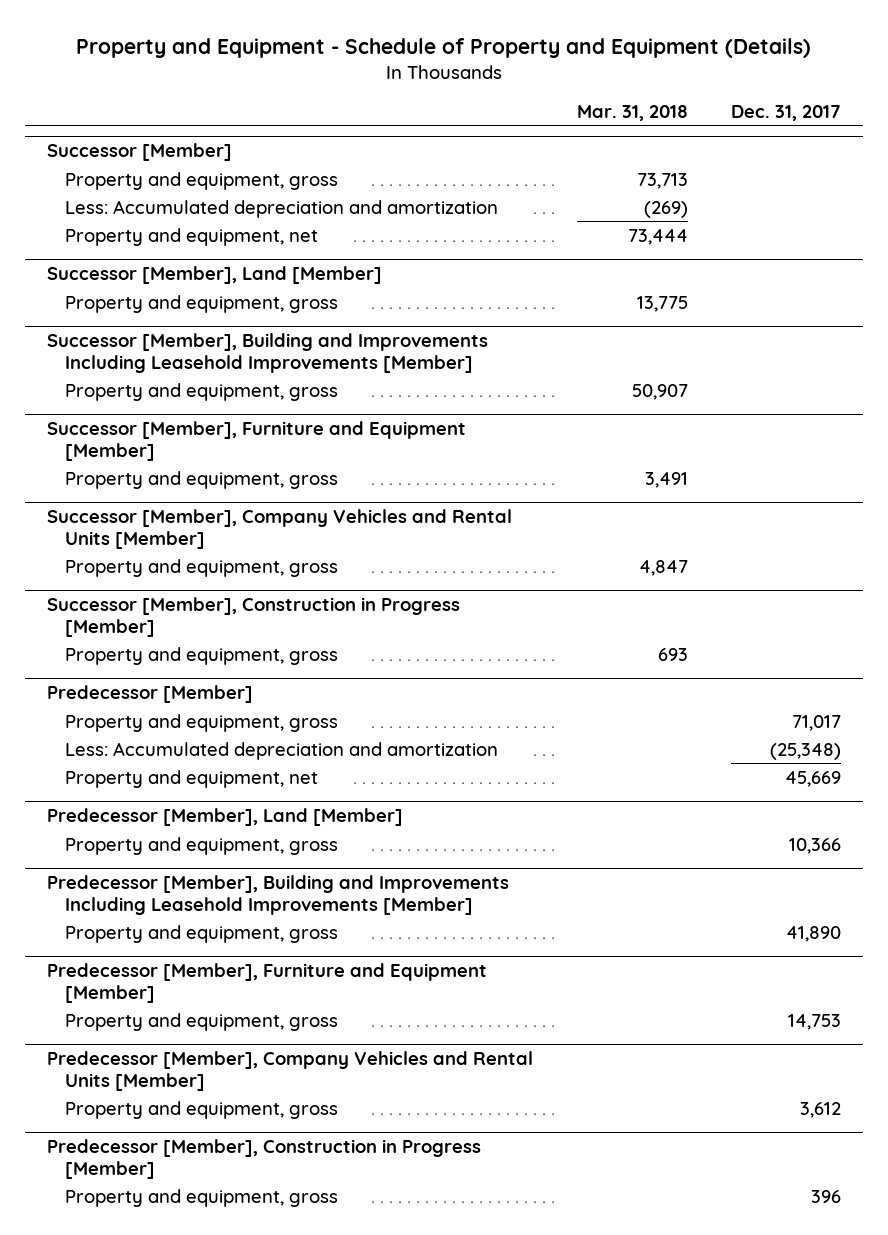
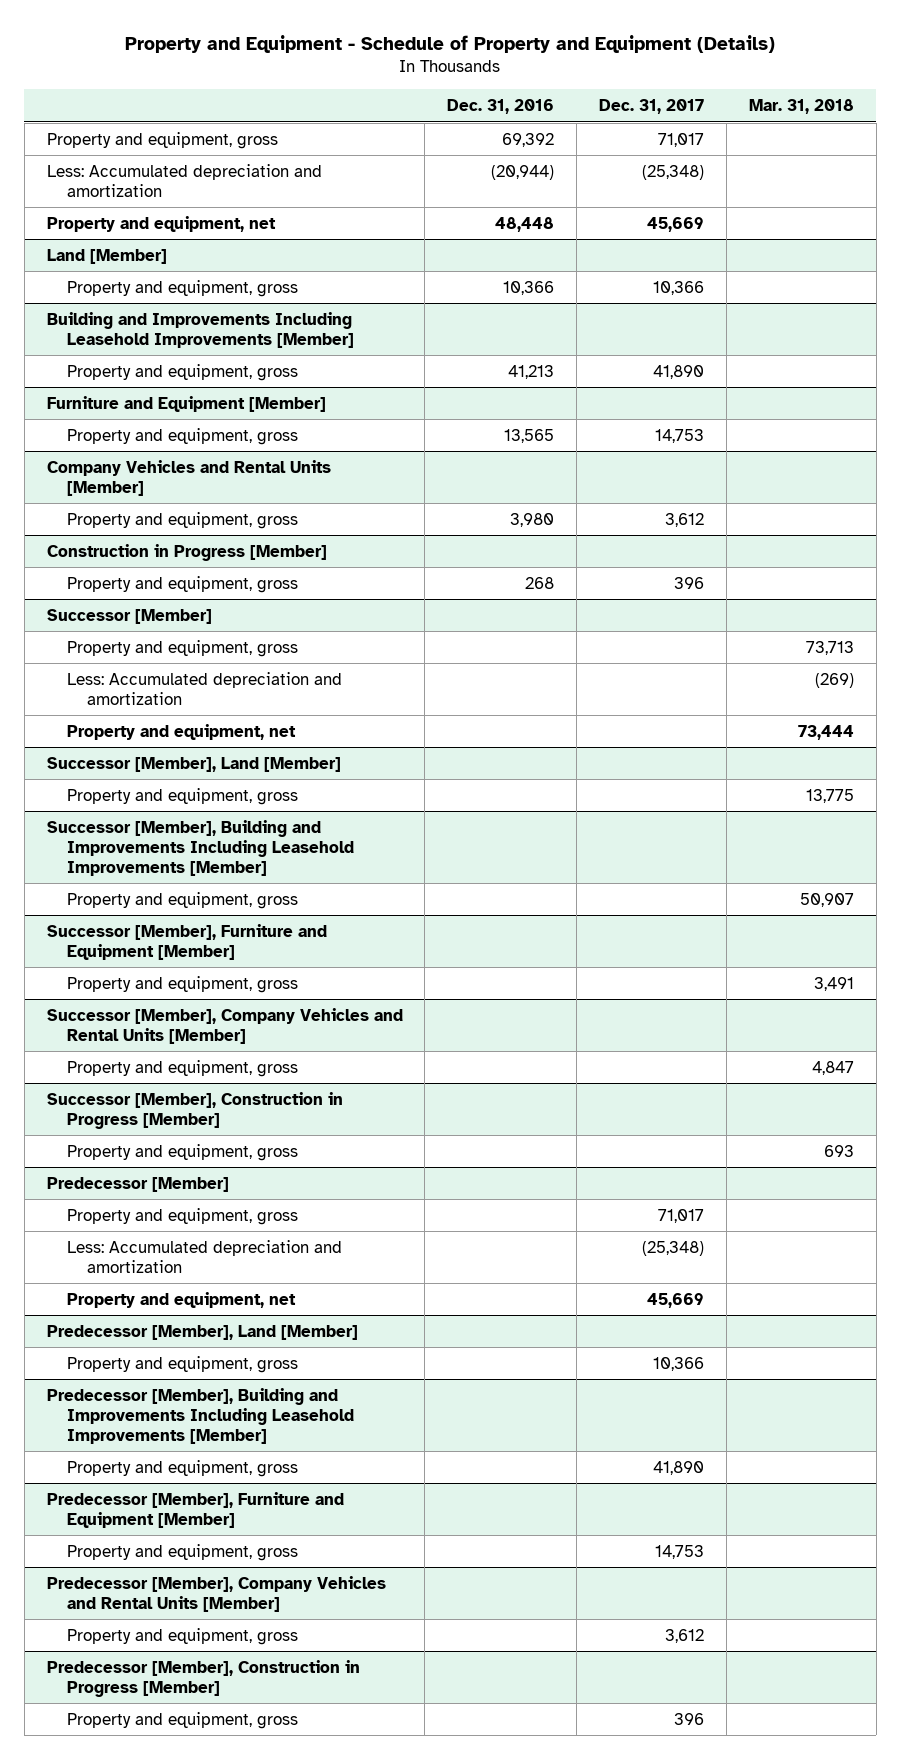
- | Mar. 31, 2018 | Dec. 31, 2017
+ | Dec. 31, 2016 | Dec. 31, 2017 | Mar. 31, 2018
+ Property and equipment, gross | 69,392 | 71,017 |
+ Less: Accumulated depreciation and amortization | (20,944) | (25,348) |
+ Property and equipment, net | 48,448 | 45,669 |
+ Land [Member]
+ Property and equipment, gross | 10,366 | 10,366 |
+ Building and Improvements Including Leasehold Improvements [Member]
+ Property and equipment, gross | 41,213 | 41,890 |
+ Furniture and Equipment [Member]
+ Property and equipment, gross | 13,565 | 14,753 |
+ Company Vehicles and Rental Units [Member]
+ Property and equipment, gross | 3,980 | 3,612 |
+ Construction in Progress [Member]
+ Property and equipment, gross | 268 | 396 |

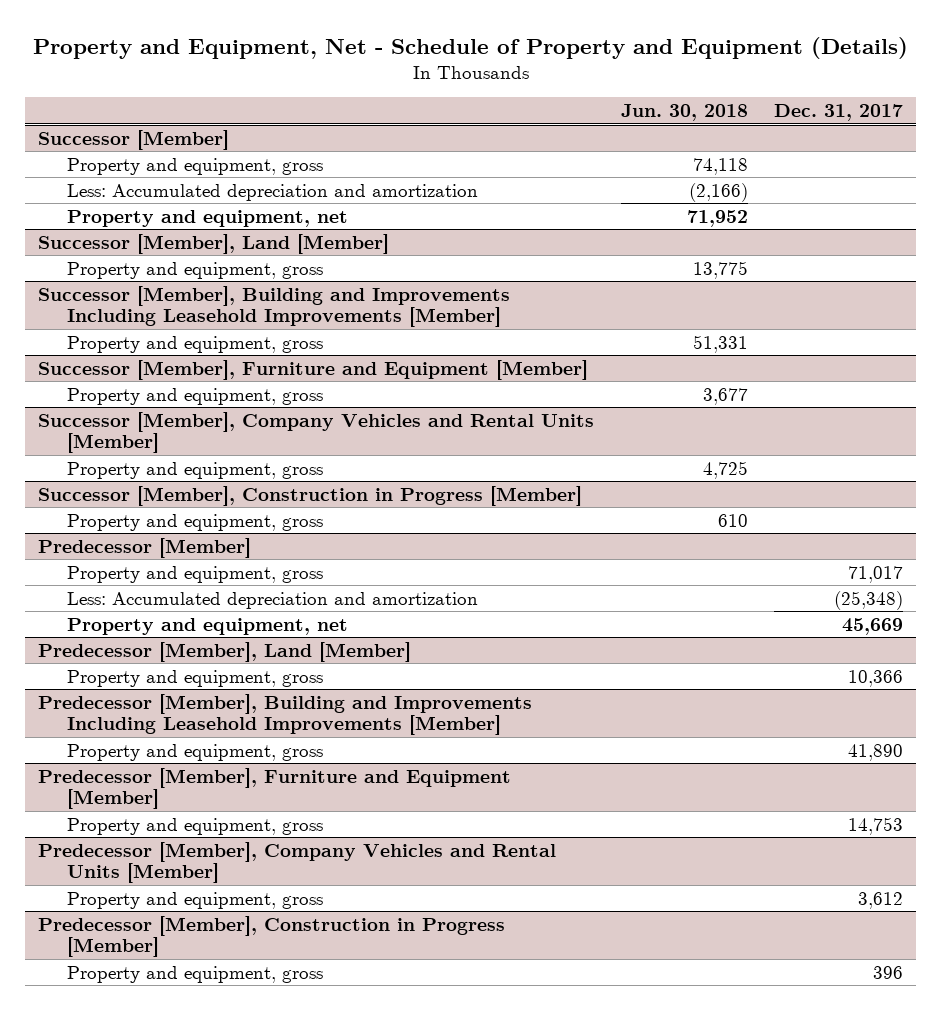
- Property and Equipment - Schedule of Property and Equipment (Details)
+ Property and Equipment, Net - Schedule of Property and Equipment (Details)
- | Dec. 31, 2016 | Dec. 31, 2017 | Mar. 31, 2018
+ | Jun. 30, 2018 | Dec. 31, 2017
- Property and equipment, gross | 69,392 | 71,017 |
- Less: Accumulated depreciation and amortization | (20,944) | (25,348) |
- Property and equipment, net | 48,448 | 45,669 |
- Land [Member]
- Property and equipment, gross | 10,366 | 10,366 |
- Building and Improvements Including Leasehold Improvements [Member]
- Property and equipment, gross | 41,213 | 41,890 |
- Furniture and Equipment [Member]
- Property and equipment, gross | 13,565 | 14,753 |
- Company Vehicles and Rental Units [Member]
- Property and equipment, gross | 3,980 | 3,612 |
- Construction in Progress [Member]
- Property and equipment, gross | 268 | 396 |

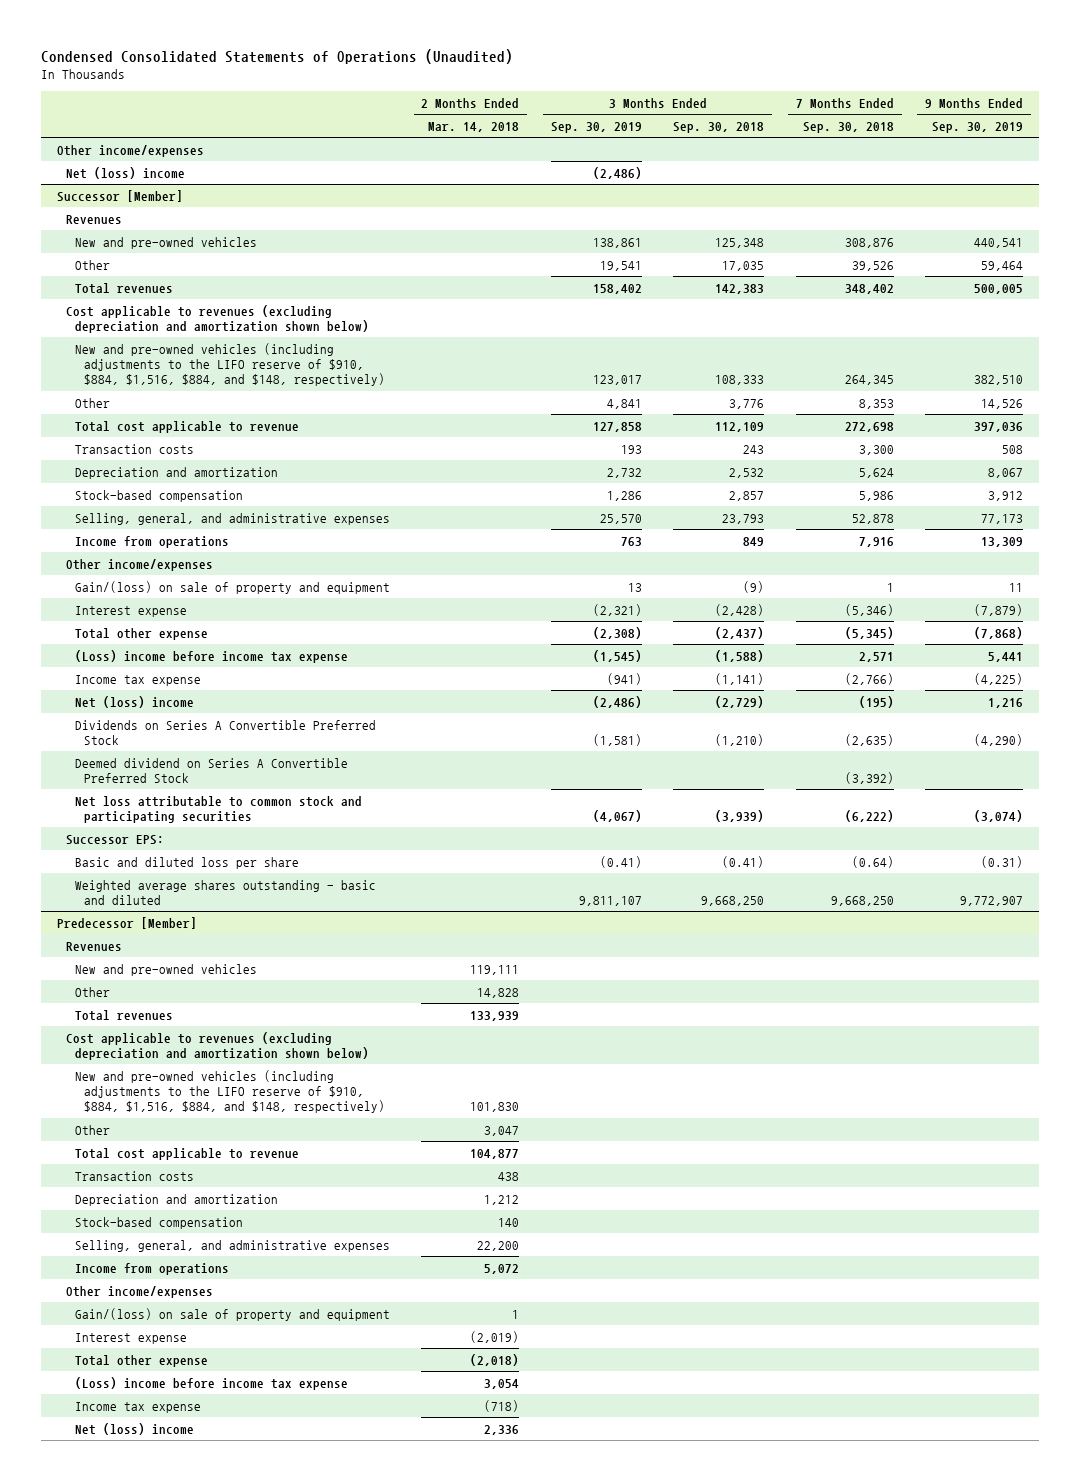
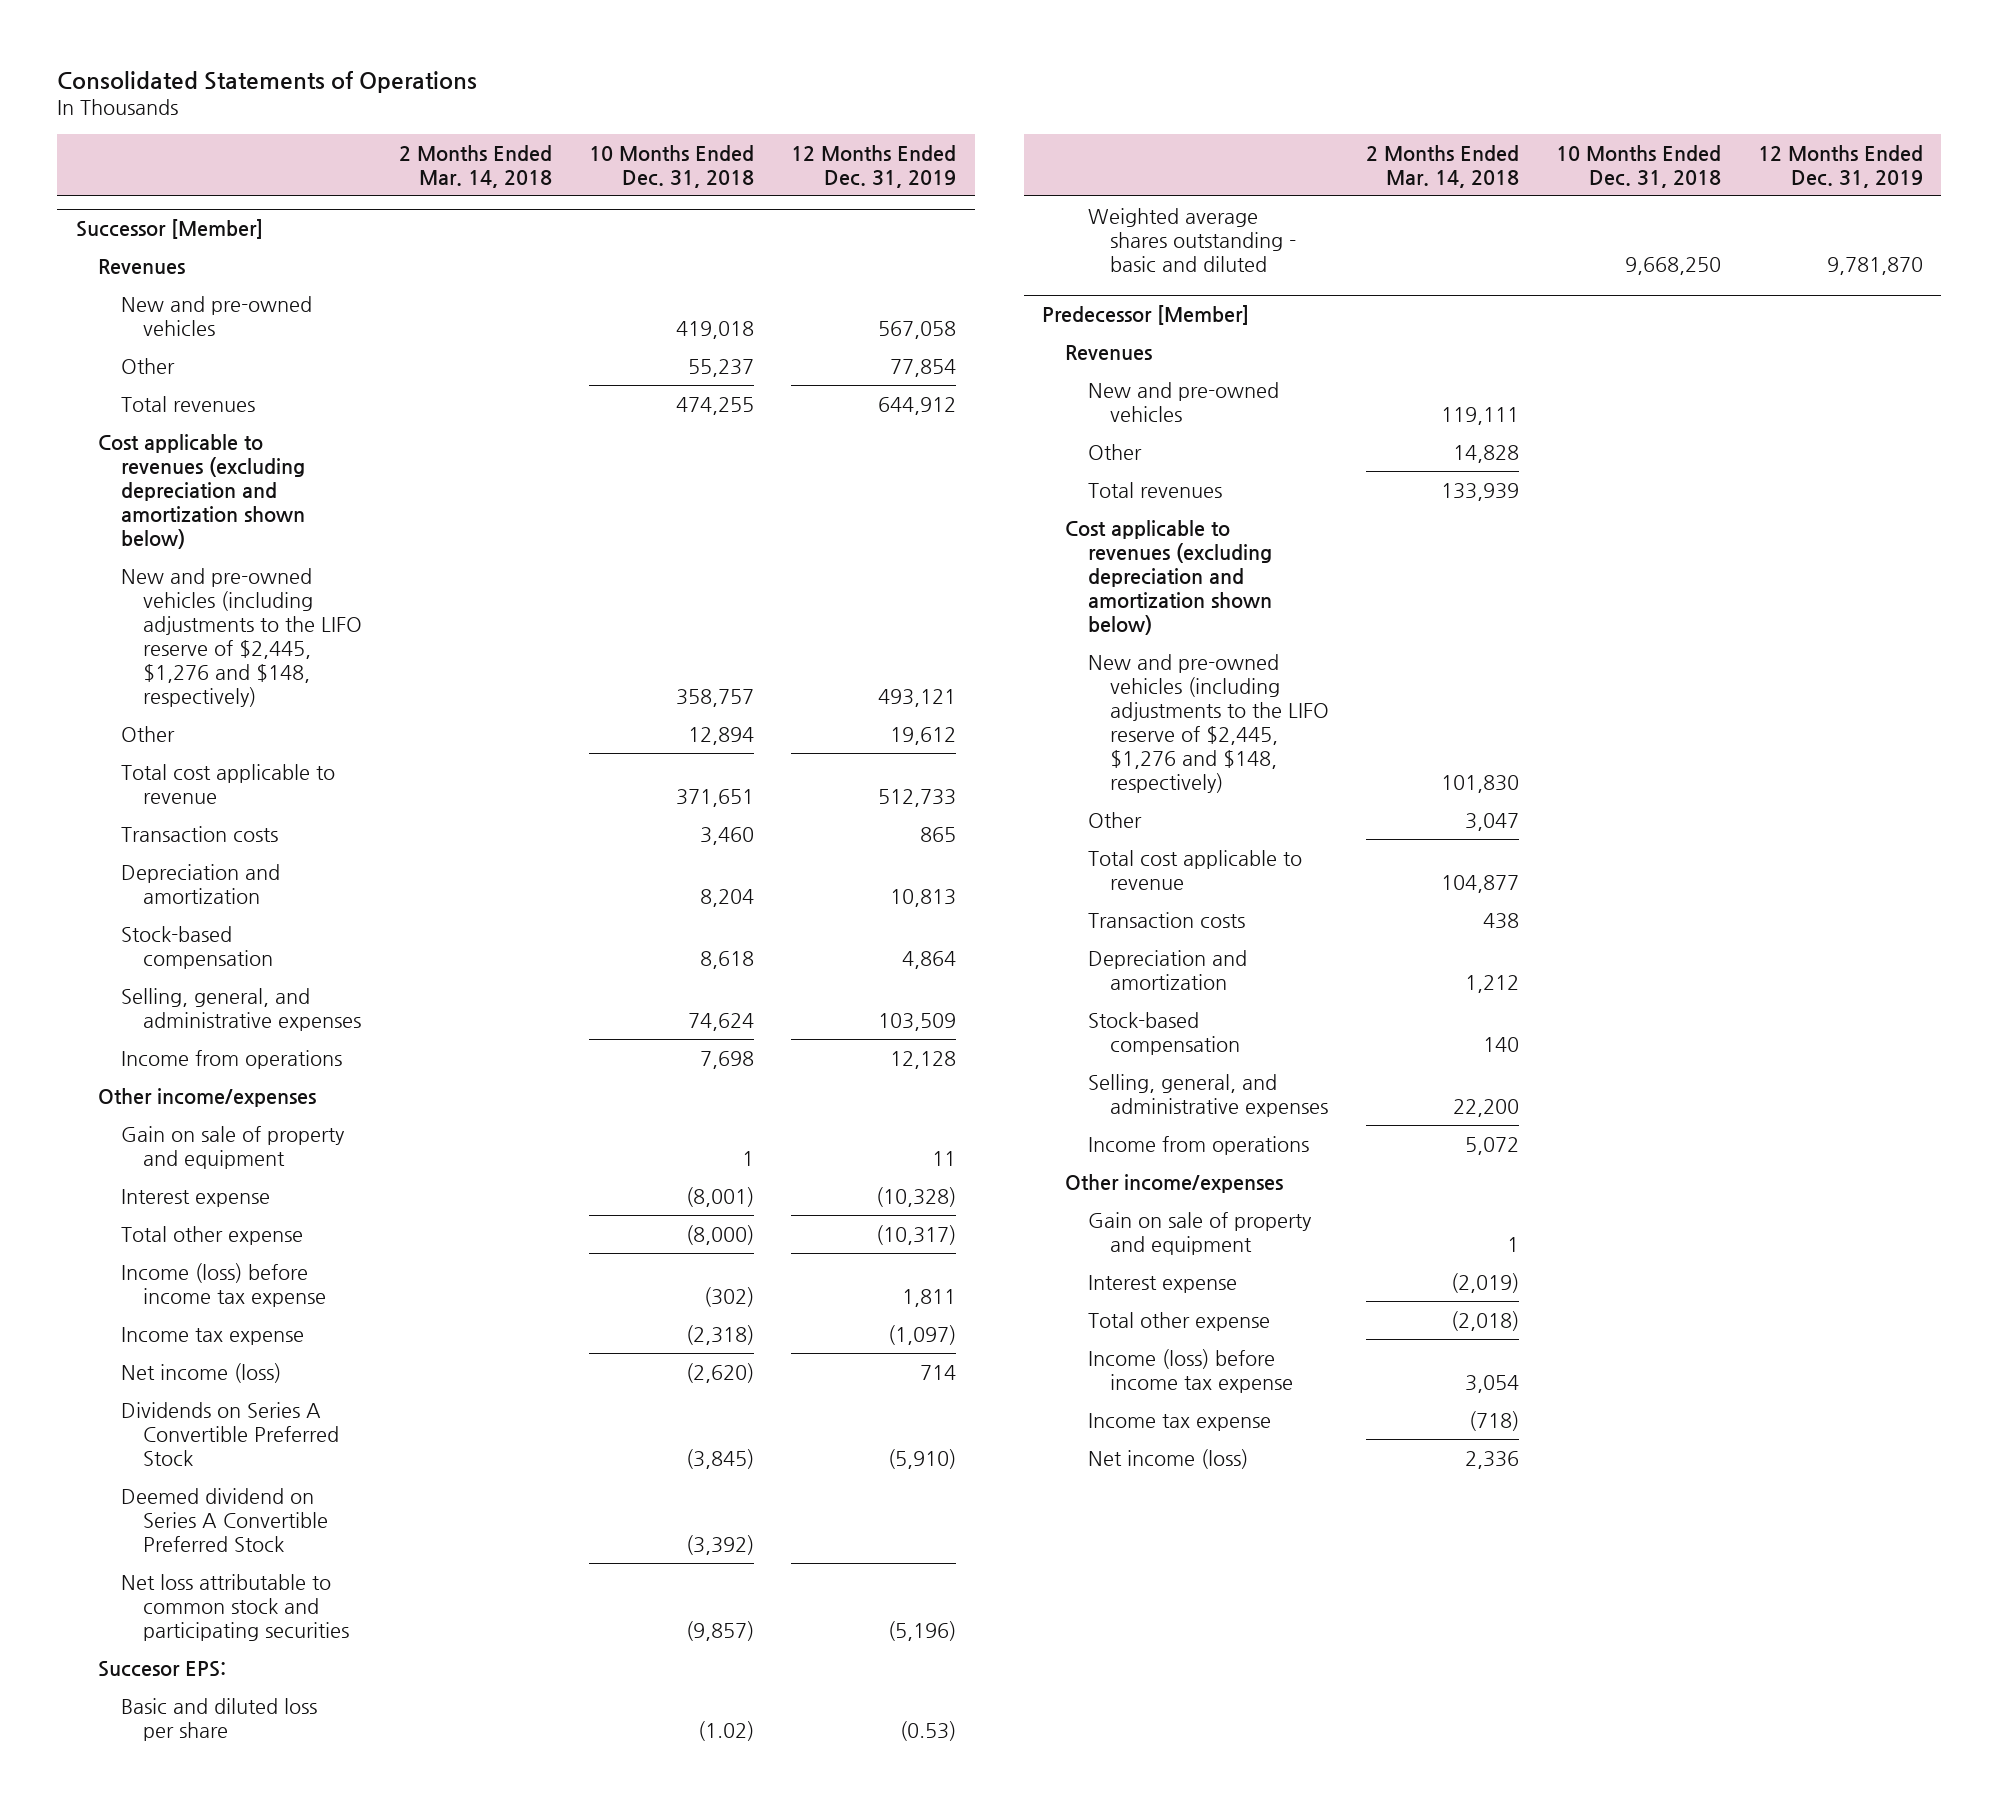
- Condensed Consolidated Statements of Operations (Unaudited)
+ Consolidated Statements of Operations
- | 2 Months Ended Mar. 14, 2018 | 3 Months Ended Sep. 30, 2019 | 3 Months Ended Sep. 30, 2018 | 7 Months Ended Sep. 30, 2018 | 9 Months Ended Sep. 30, 2019
+ | 2 Months Ended Mar. 14, 2018 | 10 Months Ended Dec. 31, 2018 | 12 Months Ended Dec. 31, 2019
- Other income/expenses
- Net (loss) income | | (2,486) | | |
@ Successor [Member]
- New and pre-owned vehicles (including adjustments to the LIFO reserve of $910, $884, $1,516, $884, and $148, respectively) | | 123,017 | 108,333 | 264,345 | 382,510
+ New and pre-owned vehicles (including adjustments to the LIFO reserve of $2,445, $1,276 and $148, respectively) | | 358,757 | 493,121
- Gain/(loss) on sale of property and equipment | | 13 | (9) | 1 | 11
+ Gain on sale of property and equipment | | 1 | 11
- (Loss) income before income tax expense | | (1,545) | (1,588) | 2,571 | 5,441
+ Income (loss) before income tax expense | | (302) | 1,811
- Net (loss) income | | (2,486) | (2,729) | (195) | 1,216
+ Net income (loss) | | (2,620) | 714
- Successor EPS:
+ Succesor EPS:
@ Predecessor [Member]
- New and pre-owned vehicles (including adjustments to the LIFO reserve of $910, $884, $1,516, $884, and $148, respectively) | 101,830 | | | |
+ New and pre-owned vehicles (including adjustments to the LIFO reserve of $2,445, $1,276 and $148, respectively) | 101,830 | |
- Gain/(loss) on sale of property and equipment | 1 | | | |
+ Gain on sale of property and equipment | 1 | |
- (Loss) income before income tax expense | 3,054 | | | |
+ Income (loss) before income tax expense | 3,054 | |
- Net (loss) income | 2,336 | | | |
+ Net income (loss) | 2,336 | |

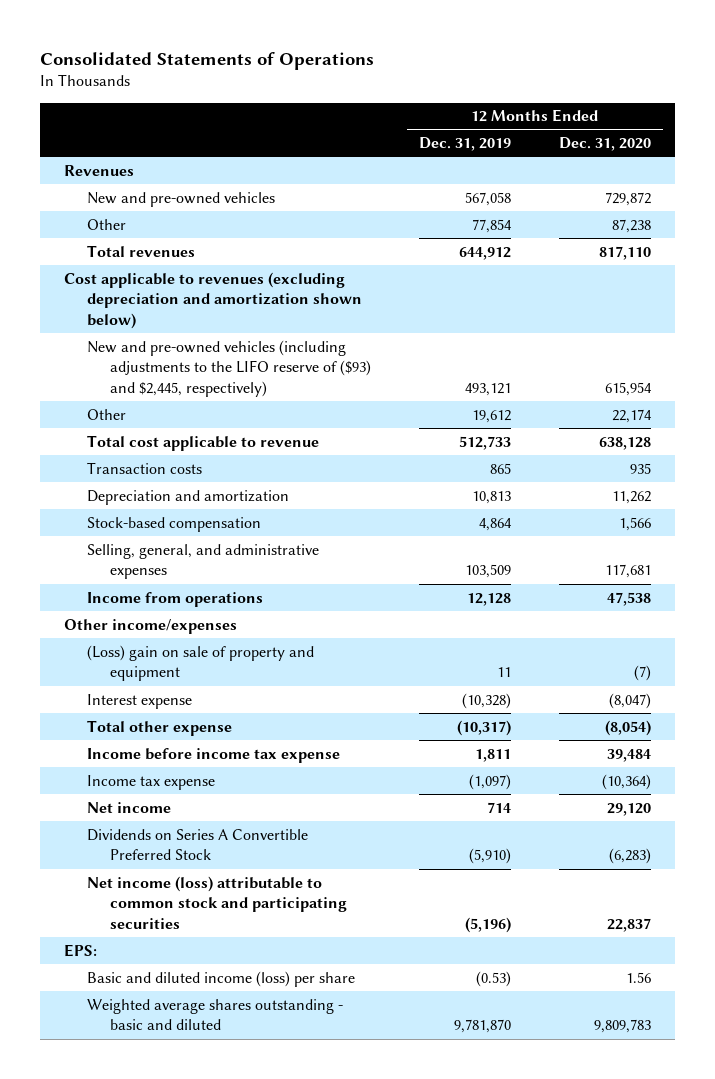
- | 2 Months Ended Mar. 14, 2018 | 10 Months Ended Dec. 31, 2018 | 12 Months Ended Dec. 31, 2019
+ | 12 Months Ended Dec. 31, 2019 | 12 Months Ended Dec. 31, 2020
- Successor [Member]
- New and pre-owned vehicles (including adjustments to the LIFO reserve of $2,445, $1,276 and $148, respectively) | | 358,757 | 493,121
+ New and pre-owned vehicles (including adjustments to the LIFO reserve of ($93) and $2,445, respectively) | 493,121 | 615,954
- Gain on sale of property and equipment | | 1 | 11
+ (Loss) gain on sale of property and equipment | 11 | (7)
- Income (loss) before income tax expense | | (302) | 1,811
+ Income before income tax expense | 1,811 | 39,484
- Net income (loss) | | (2,620) | 714
+ Net income | 714 | 29,120
- Deemed dividend on Series A Convertible Preferred Stock | | (3,392) |
- Net loss attributable to common stock and participating securities | | (9,857) | (5,196)
- Succesor EPS:
- Basic and diluted loss per share | | (1.02) | (0.53)
+ Net income (loss) attributable to common stock and participating securities | (5,196) | 22,837
+ EPS:
+ Basic and diluted income (loss) per share | (0.53) | 1.56
- Predecessor [Member]
- Revenues
- New and pre-owned vehicles | 119,111 | |
- Other | 14,828 | |
- Total revenues | 133,939 | |
- Cost applicable to revenues (excluding depreciation and amortization shown below)
- New and pre-owned vehicles (including adjustments to the LIFO reserve of $2,445, $1,276 and $148, respectively) | 101,830 | |
- Other | 3,047 | |
- Total cost applicable to revenue | 104,877 | |
- Transaction costs | 438 | |
- Depreciation and amortization | 1,212 | |
- Stock-based compensation | 140 | |
- Selling, general, and administrative expenses | 22,200 | |
- Income from operations | 5,072 | |
- Other income/expenses
- Gain on sale of property and equipment | 1 | |
- Interest expense | (2,019) | |
- Total other expense | (2,018) | |
- Income (loss) before income tax expense | 3,054 | |
- Income tax expense | (718) | |
- Net income (loss) | 2,336 | |

